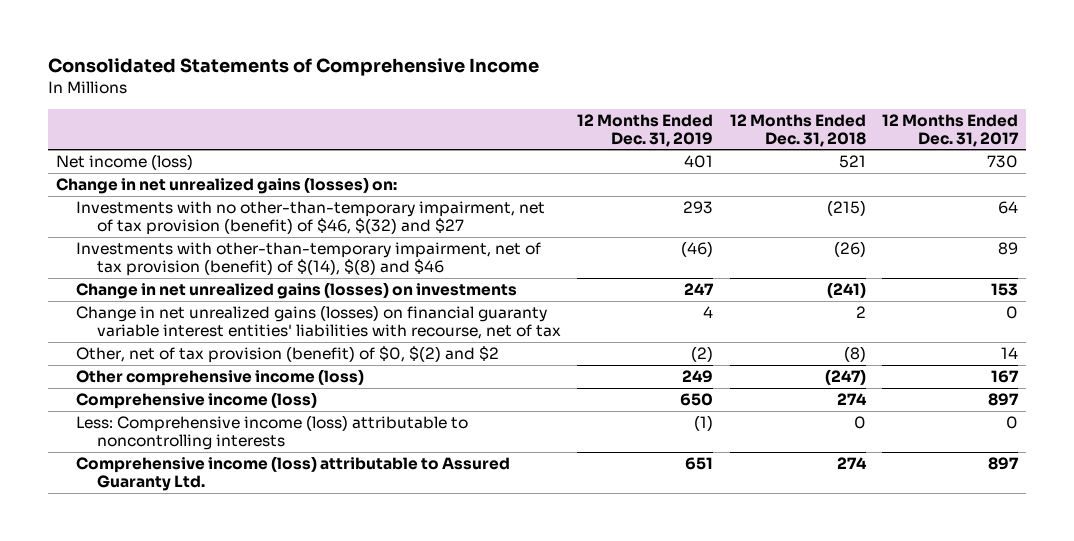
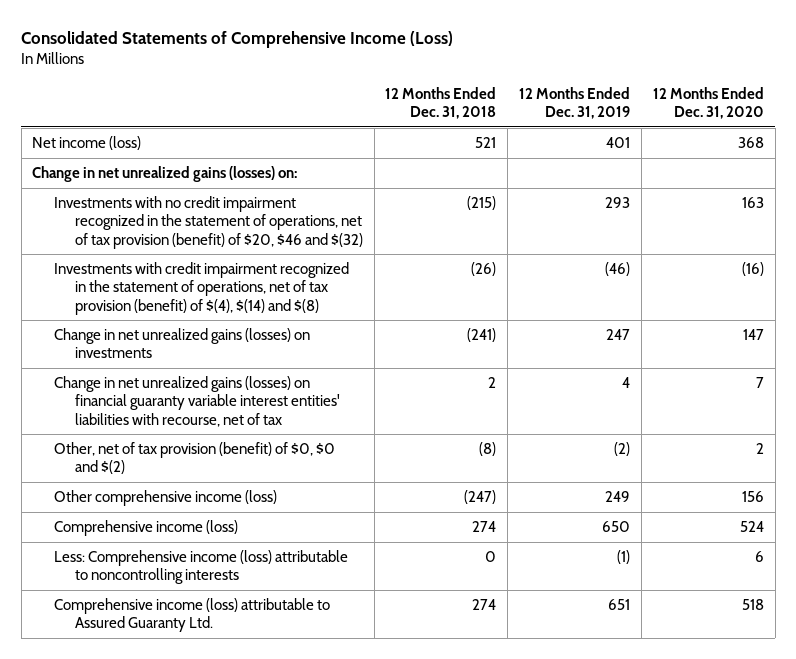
- Consolidated Statements of Comprehensive Income
+ Consolidated Statements of Comprehensive Income (Loss)
- | 12 Months Ended Dec. 31, 2019 | 12 Months Ended Dec. 31, 2018 | 12 Months Ended Dec. 31, 2017
+ | 12 Months Ended Dec. 31, 2018 | 12 Months Ended Dec. 31, 2019 | 12 Months Ended Dec. 31, 2020
- Investments with no other-than-temporary impairment, net of tax provision (benefit) of $46, $(32) and $27 | 293 | (215) | 64
- Investments with other-than-temporary impairment, net of tax provision (benefit) of $(14), $(8) and $46 | (46) | (26) | 89
+ Investments with no credit impairment recognized in the statement of operations, net of tax provision (benefit) of $20, $46 and $(32) | (215) | 293 | 163
+ Investments with credit impairment recognized in the statement of operations, net of tax provision (benefit) of $(4), $(14) and $(8) | (26) | (46) | (16)
- Other, net of tax provision (benefit) of $0, $(2) and $2 | (2) | (8) | 14
+ Other, net of tax provision (benefit) of $0, $0 and $(2) | (8) | (2) | 2

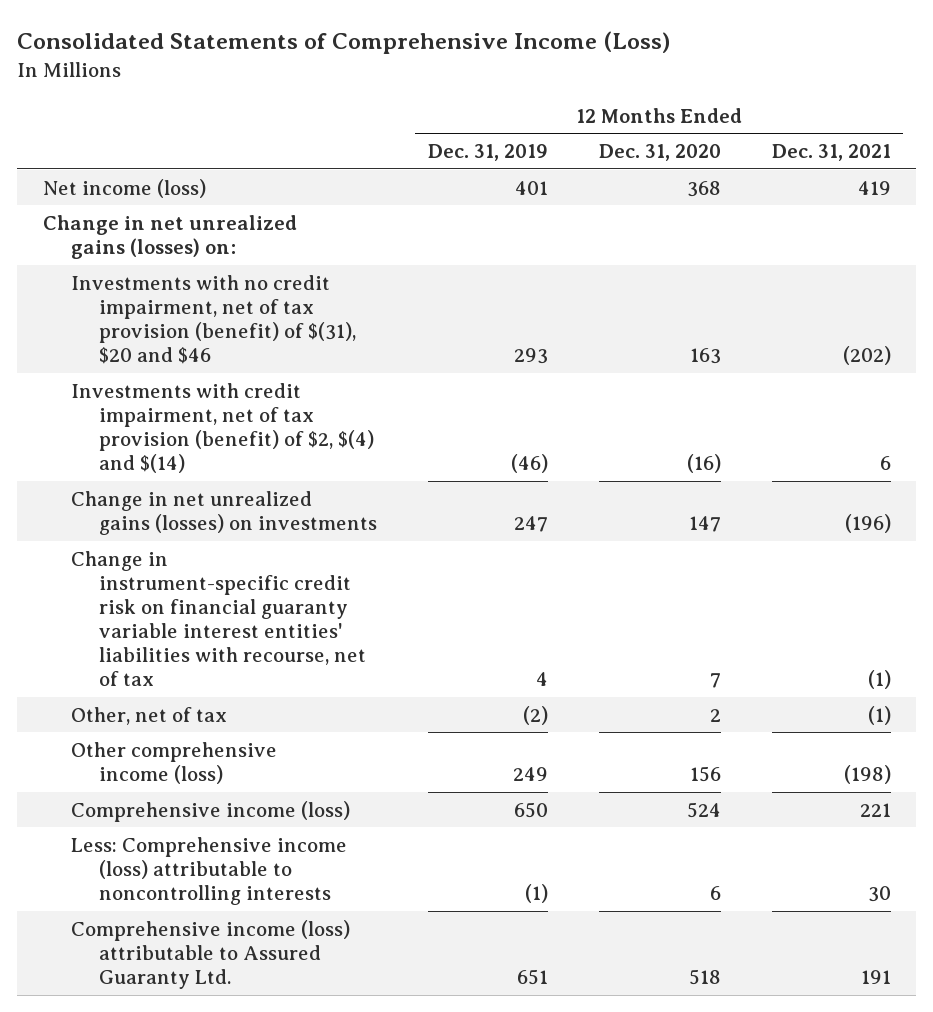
- | 12 Months Ended Dec. 31, 2018 | 12 Months Ended Dec. 31, 2019 | 12 Months Ended Dec. 31, 2020
+ | 12 Months Ended Dec. 31, 2019 | 12 Months Ended Dec. 31, 2020 | 12 Months Ended Dec. 31, 2021
- Investments with no credit impairment recognized in the statement of operations, net of tax provision (benefit) of $20, $46 and $(32) | (215) | 293 | 163
- Investments with credit impairment recognized in the statement of operations, net of tax provision (benefit) of $(4), $(14) and $(8) | (26) | (46) | (16)
+ Investments with no credit impairment, net of tax provision (benefit) of $(31), $20 and $46 | 293 | 163 | (202)
+ Investments with credit impairment, net of tax provision (benefit) of $2, $(4) and $(14) | (46) | (16) | 6
- Change in net unrealized gains (losses) on financial guaranty variable interest entities' liabilities with recourse, net of tax | 2 | 4 | 7
- Other, net of tax provision (benefit) of $0, $0 and $(2) | (8) | (2) | 2
+ Change in instrument-specific credit risk on financial guaranty variable interest entities' liabilities with recourse, net of tax | 4 | 7 | (1)
+ Other, net of tax | (2) | 2 | (1)

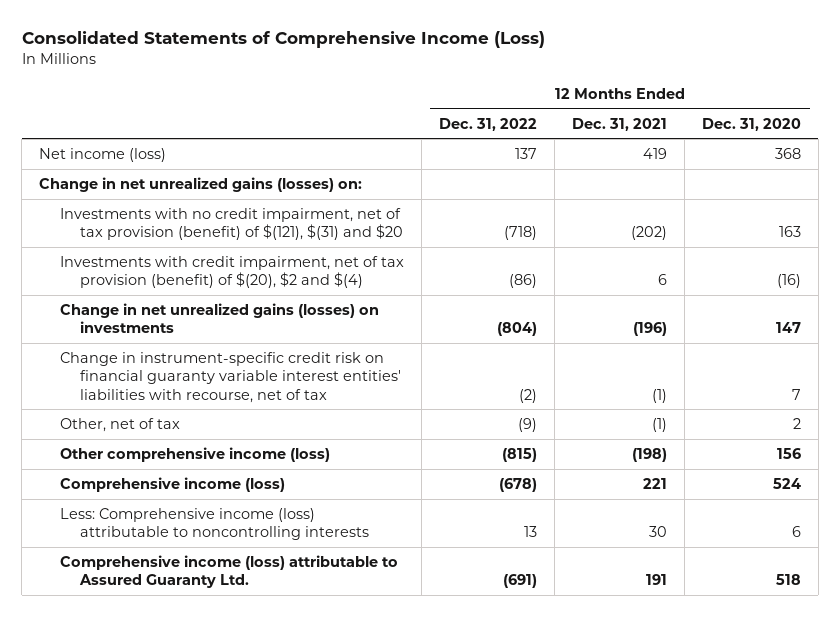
- | 12 Months Ended Dec. 31, 2019 | 12 Months Ended Dec. 31, 2020 | 12 Months Ended Dec. 31, 2021
+ | 12 Months Ended Dec. 31, 2022 | 12 Months Ended Dec. 31, 2021 | 12 Months Ended Dec. 31, 2020
- Investments with no credit impairment, net of tax provision (benefit) of $(31), $20 and $46 | 293 | 163 | (202)
- Investments with credit impairment, net of tax provision (benefit) of $2, $(4) and $(14) | (46) | (16) | 6
+ Investments with no credit impairment, net of tax provision (benefit) of $(121), $(31) and $20 | (718) | (202) | 163
+ Investments with credit impairment, net of tax provision (benefit) of $(20), $2 and $(4) | (86) | 6 | (16)

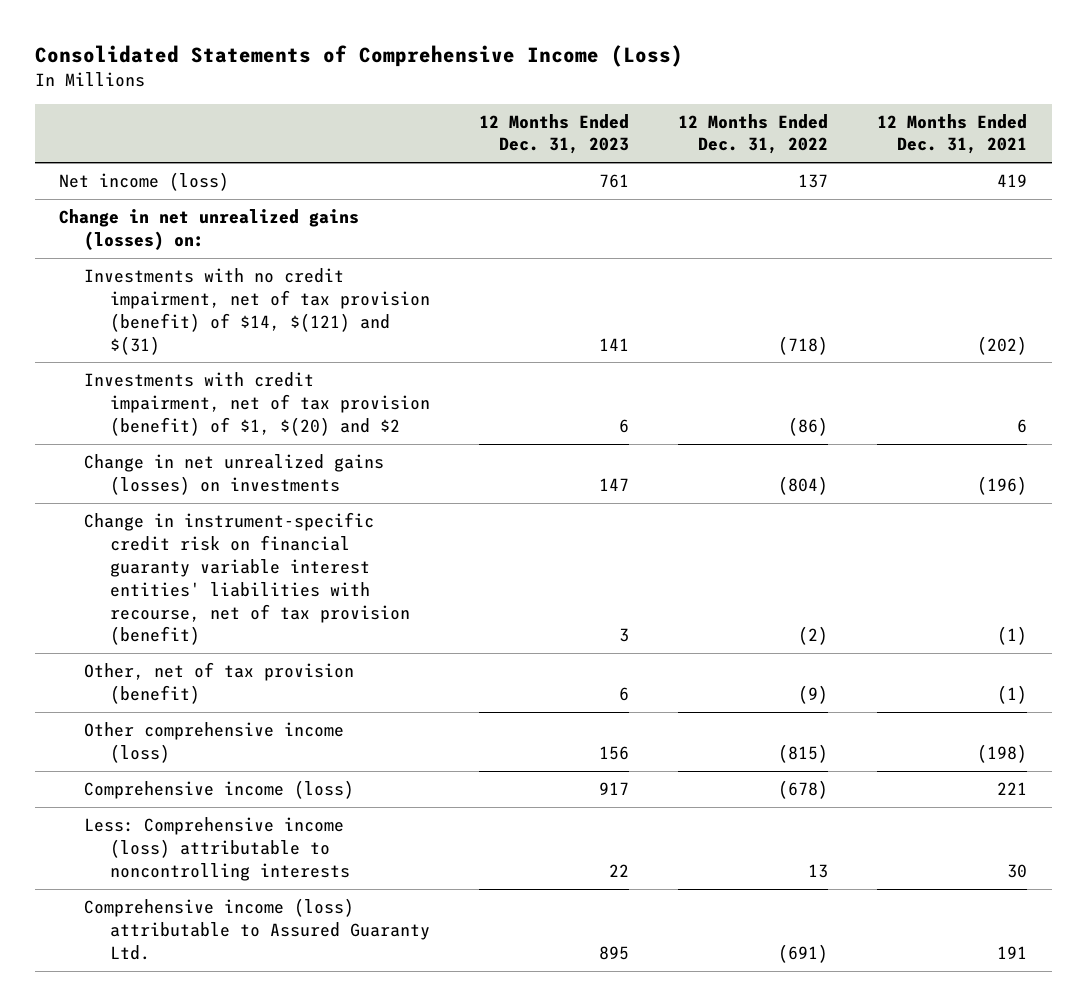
- | 12 Months Ended Dec. 31, 2022 | 12 Months Ended Dec. 31, 2021 | 12 Months Ended Dec. 31, 2020
+ | 12 Months Ended Dec. 31, 2023 | 12 Months Ended Dec. 31, 2022 | 12 Months Ended Dec. 31, 2021
- Investments with no credit impairment, net of tax provision (benefit) of $(121), $(31) and $20 | (718) | (202) | 163
- Investments with credit impairment, net of tax provision (benefit) of $(20), $2 and $(4) | (86) | 6 | (16)
+ Investments with no credit impairment, net of tax provision (benefit) of $14, $(121) and $(31) | 141 | (718) | (202)
+ Investments with credit impairment, net of tax provision (benefit) of $1, $(20) and $2 | 6 | (86) | 6
- Change in instrument-specific credit risk on financial guaranty variable interest entities' liabilities with recourse, net of tax | (2) | (1) | 7
- Other, net of tax | (9) | (1) | 2
+ Change in instrument-specific credit risk on financial guaranty variable interest entities' liabilities with recourse, net of tax provision (benefit) | 3 | (2) | (1)
+ Other, net of tax provision (benefit) | 6 | (9) | (1)

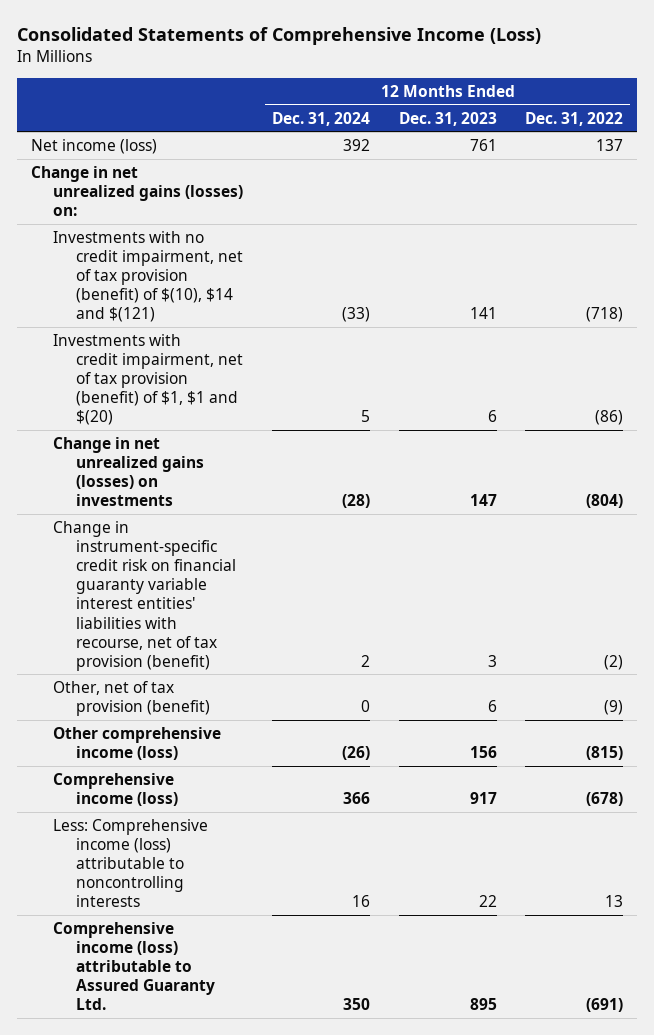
- | 12 Months Ended Dec. 31, 2023 | 12 Months Ended Dec. 31, 2022 | 12 Months Ended Dec. 31, 2021
+ | 12 Months Ended Dec. 31, 2024 | 12 Months Ended Dec. 31, 2023 | 12 Months Ended Dec. 31, 2022
- Investments with no credit impairment, net of tax provision (benefit) of $14, $(121) and $(31) | 141 | (718) | (202)
- Investments with credit impairment, net of tax provision (benefit) of $1, $(20) and $2 | 6 | (86) | 6
+ Investments with no credit impairment, net of tax provision (benefit) of $(10), $14 and $(121) | (33) | 141 | (718)
+ Investments with credit impairment, net of tax provision (benefit) of $1, $1 and $(20) | 5 | 6 | (86)

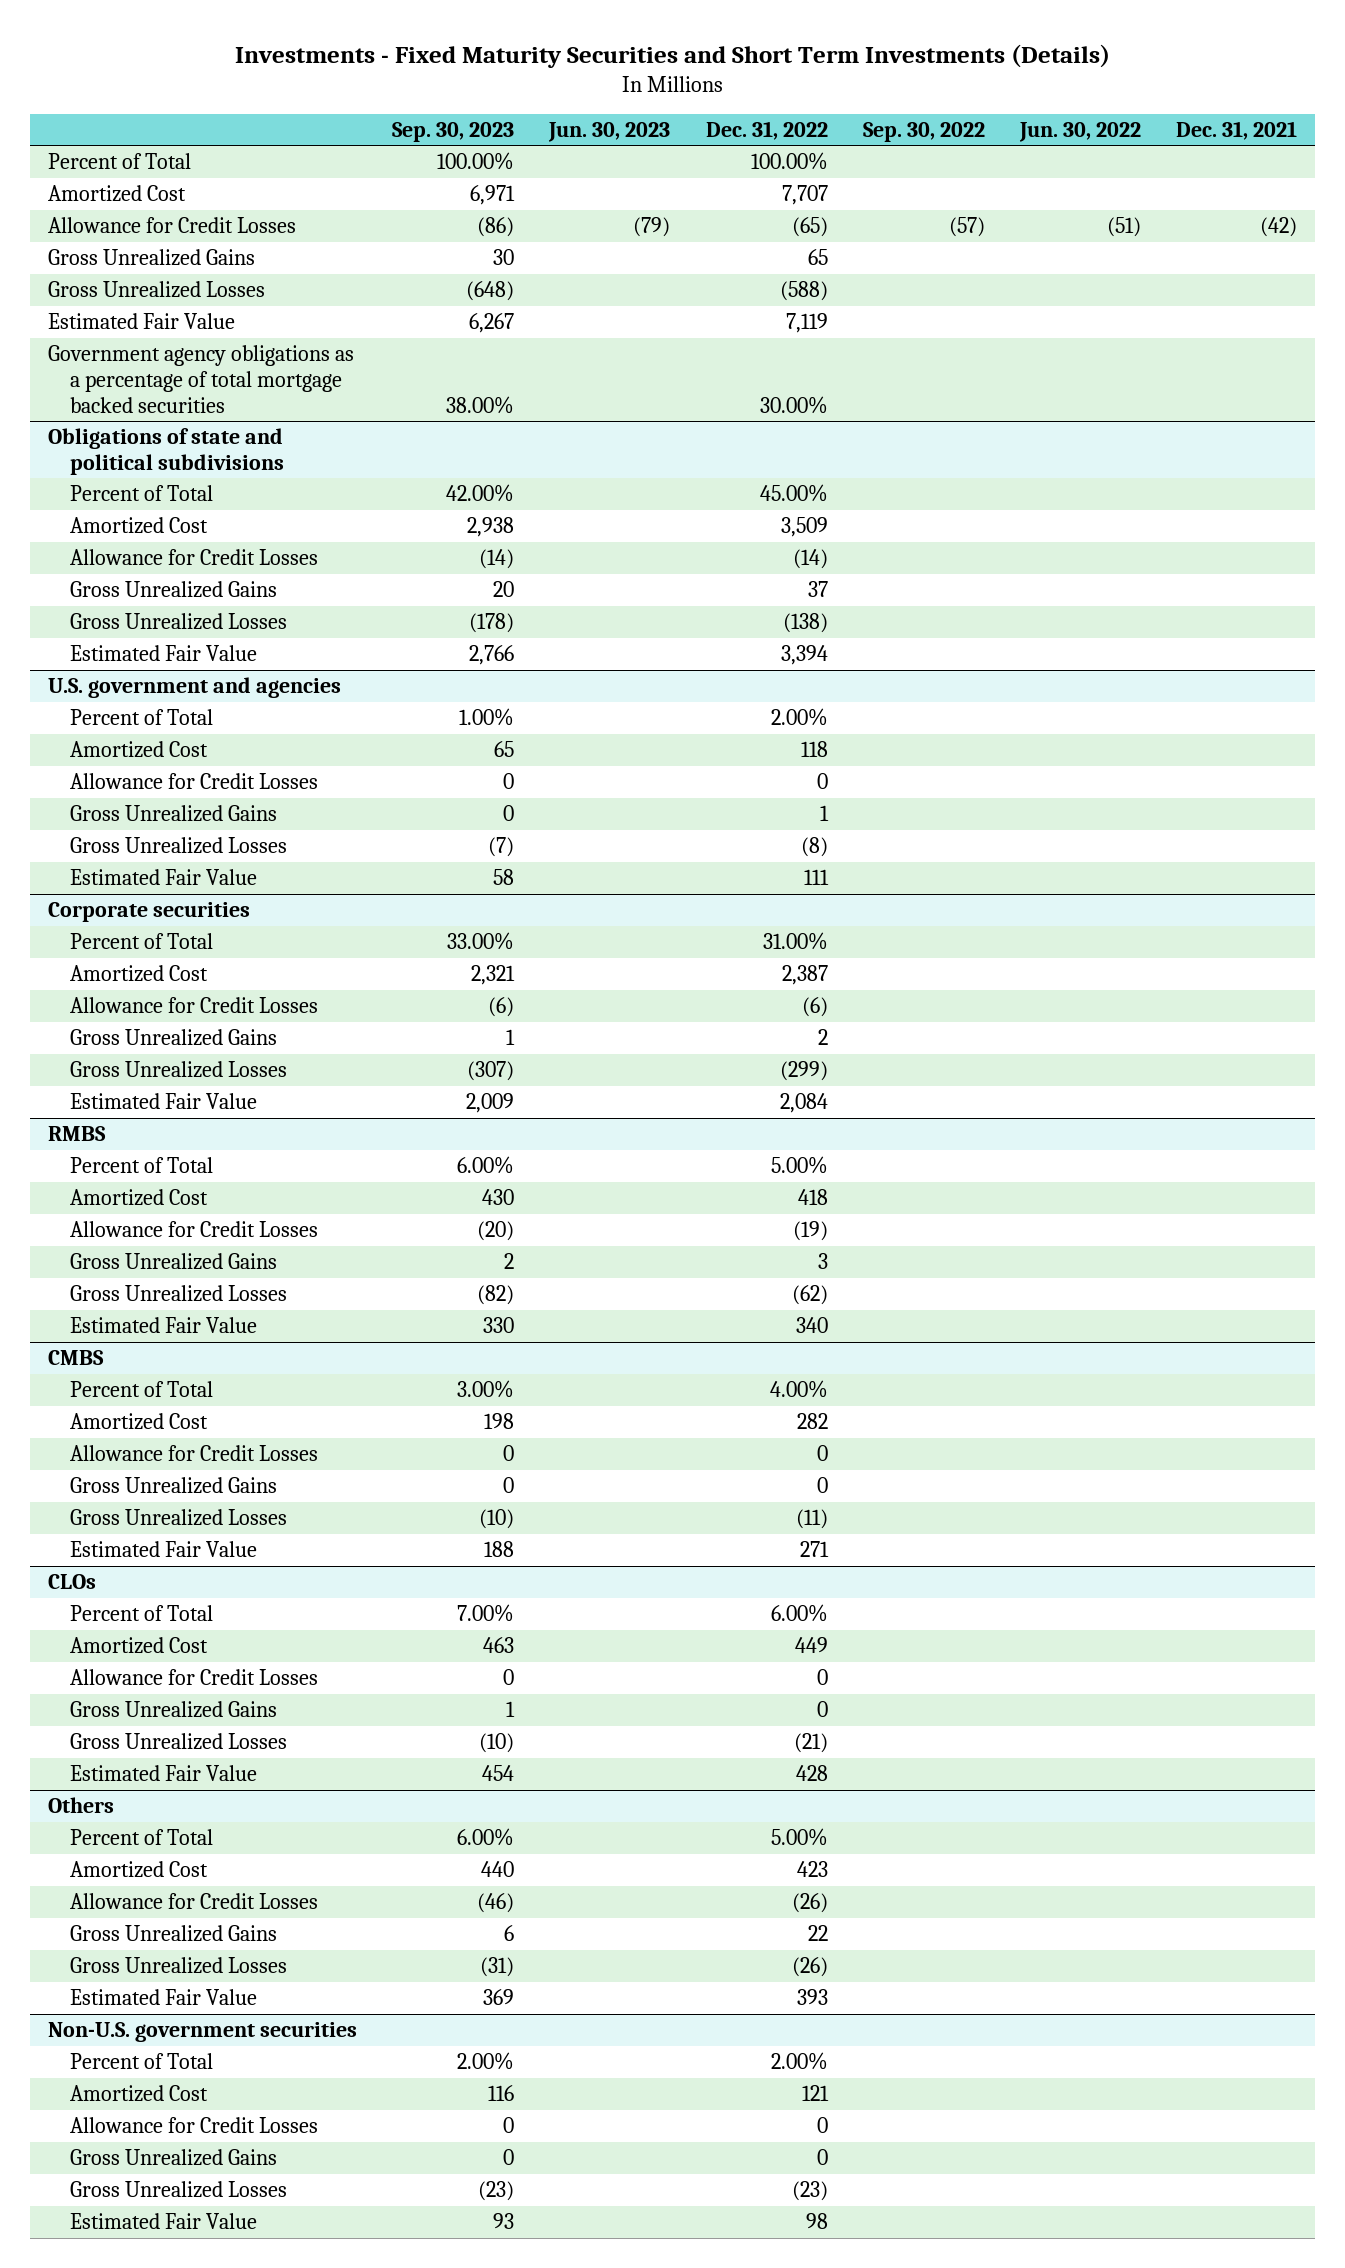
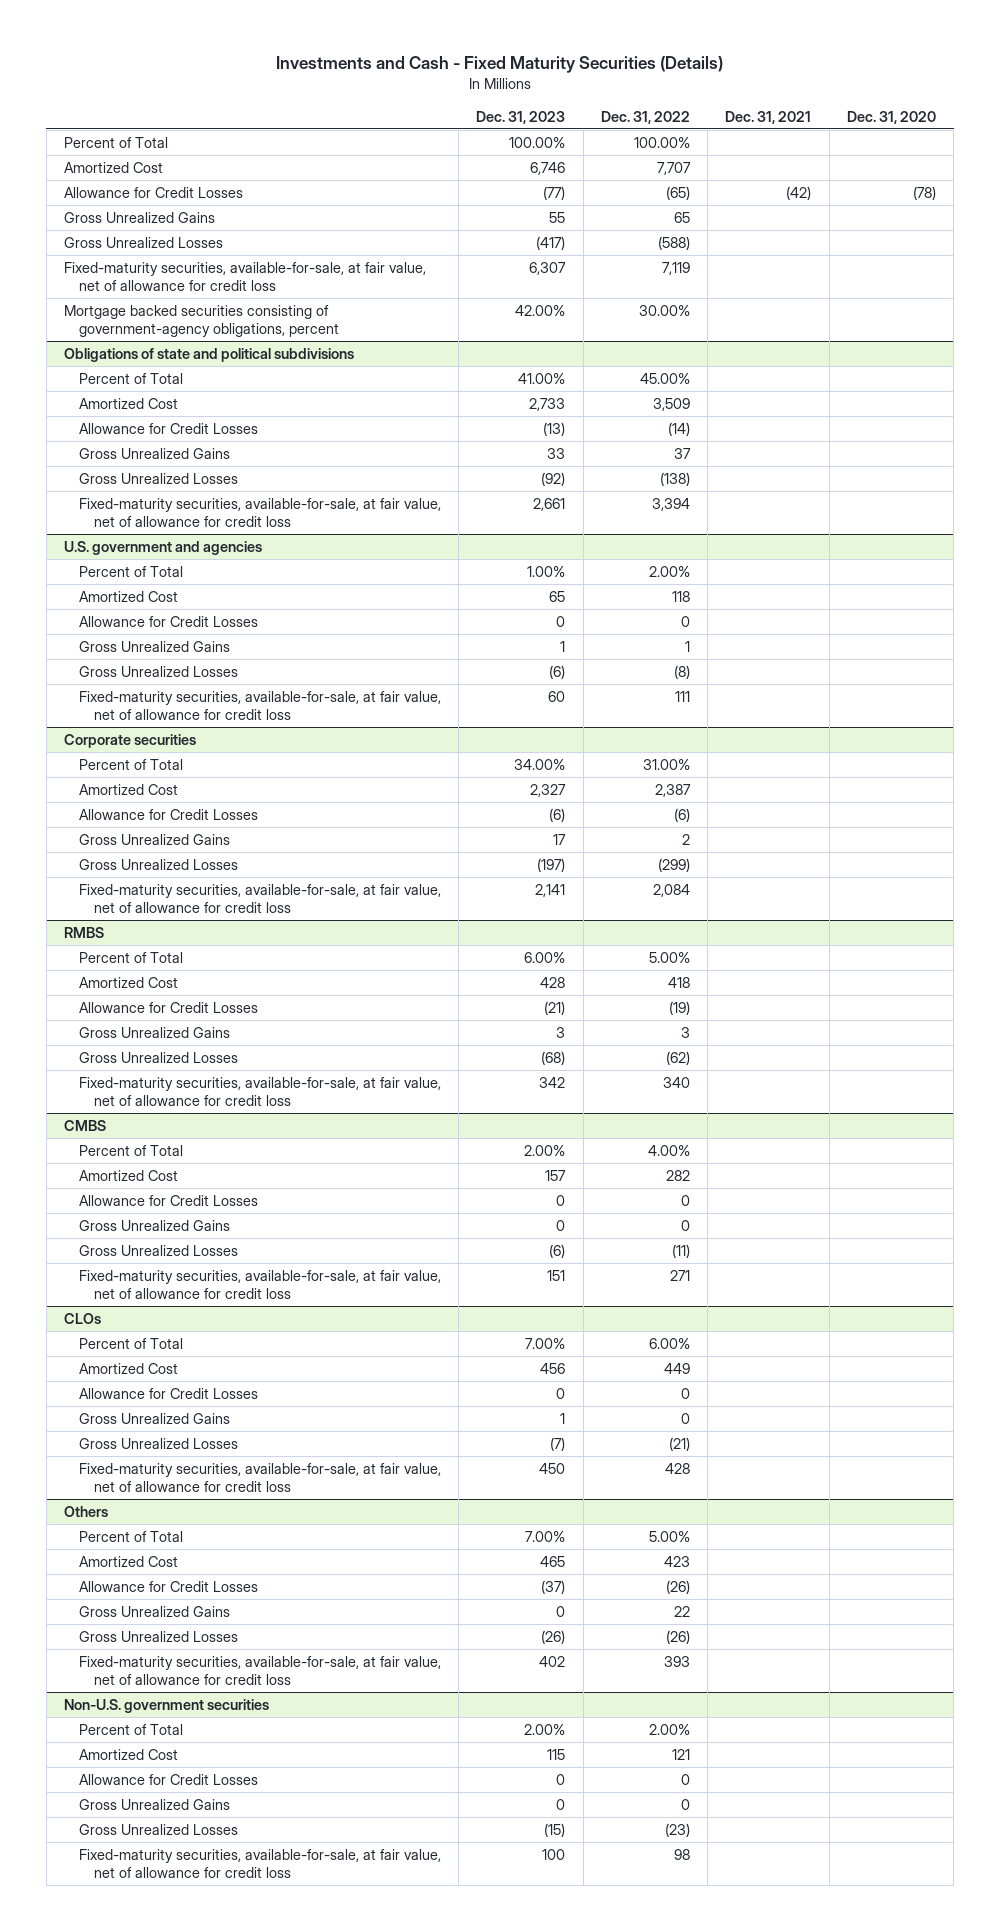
- Investments - Fixed Maturity Securities and Short Term Investments (Details)
+ Investments and Cash - Fixed Maturity Securities (Details)
- | Sep. 30, 2023 | Jun. 30, 2023 | Dec. 31, 2022 | Sep. 30, 2022 | Jun. 30, 2022 | Dec. 31, 2021
+ | Dec. 31, 2023 | Dec. 31, 2022 | Dec. 31, 2021 | Dec. 31, 2020
- Estimated Fair Value | 6,267 | | 7,119 | | |
- Government agency obligations as a percentage of total mortgage backed securities | 38.00% | | 30.00% | | |
+ Fixed-maturity securities, available-for-sale, at fair value, net of allowance for credit loss | 6,307 | 7,119 | |
+ Mortgage backed securities consisting of government-agency obligations, percent | 42.00% | 30.00% | |
@ Obligations of state and political subdivisions
- Estimated Fair Value | 2,766 | | 3,394 | | |
+ Fixed-maturity securities, available-for-sale, at fair value, net of allowance for credit loss | 2,661 | 3,394 | |
@ U.S. government and agencies
- Estimated Fair Value | 58 | | 111 | | |
+ Fixed-maturity securities, available-for-sale, at fair value, net of allowance for credit loss | 60 | 111 | |
@ Corporate securities
- Estimated Fair Value | 2,009 | | 2,084 | | |
+ Fixed-maturity securities, available-for-sale, at fair value, net of allowance for credit loss | 2,141 | 2,084 | |
@ RMBS
- Estimated Fair Value | 330 | | 340 | | |
+ Fixed-maturity securities, available-for-sale, at fair value, net of allowance for credit loss | 342 | 340 | |
@ CMBS
- Estimated Fair Value | 188 | | 271 | | |
+ Fixed-maturity securities, available-for-sale, at fair value, net of allowance for credit loss | 151 | 271 | |
@ CLOs
- Estimated Fair Value | 454 | | 428 | | |
+ Fixed-maturity securities, available-for-sale, at fair value, net of allowance for credit loss | 450 | 428 | |
@ Others
- Estimated Fair Value | 369 | | 393 | | |
+ Fixed-maturity securities, available-for-sale, at fair value, net of allowance for credit loss | 402 | 393 | |
@ Non-U.S. government securities
- Estimated Fair Value | 93 | | 98 | | |
+ Fixed-maturity securities, available-for-sale, at fair value, net of allowance for credit loss | 100 | 98 | |

